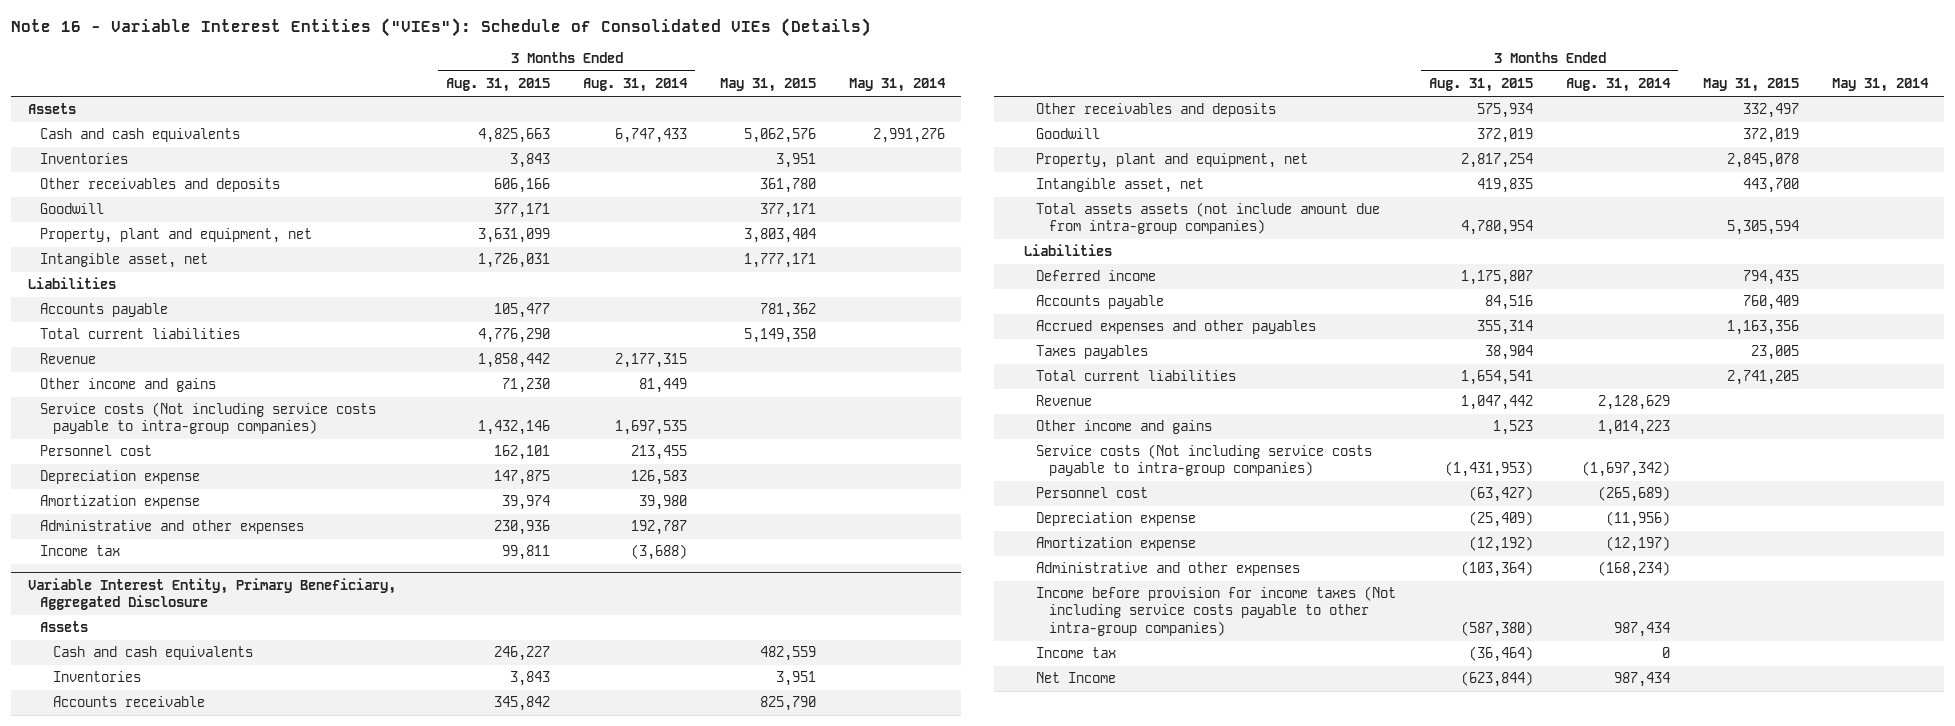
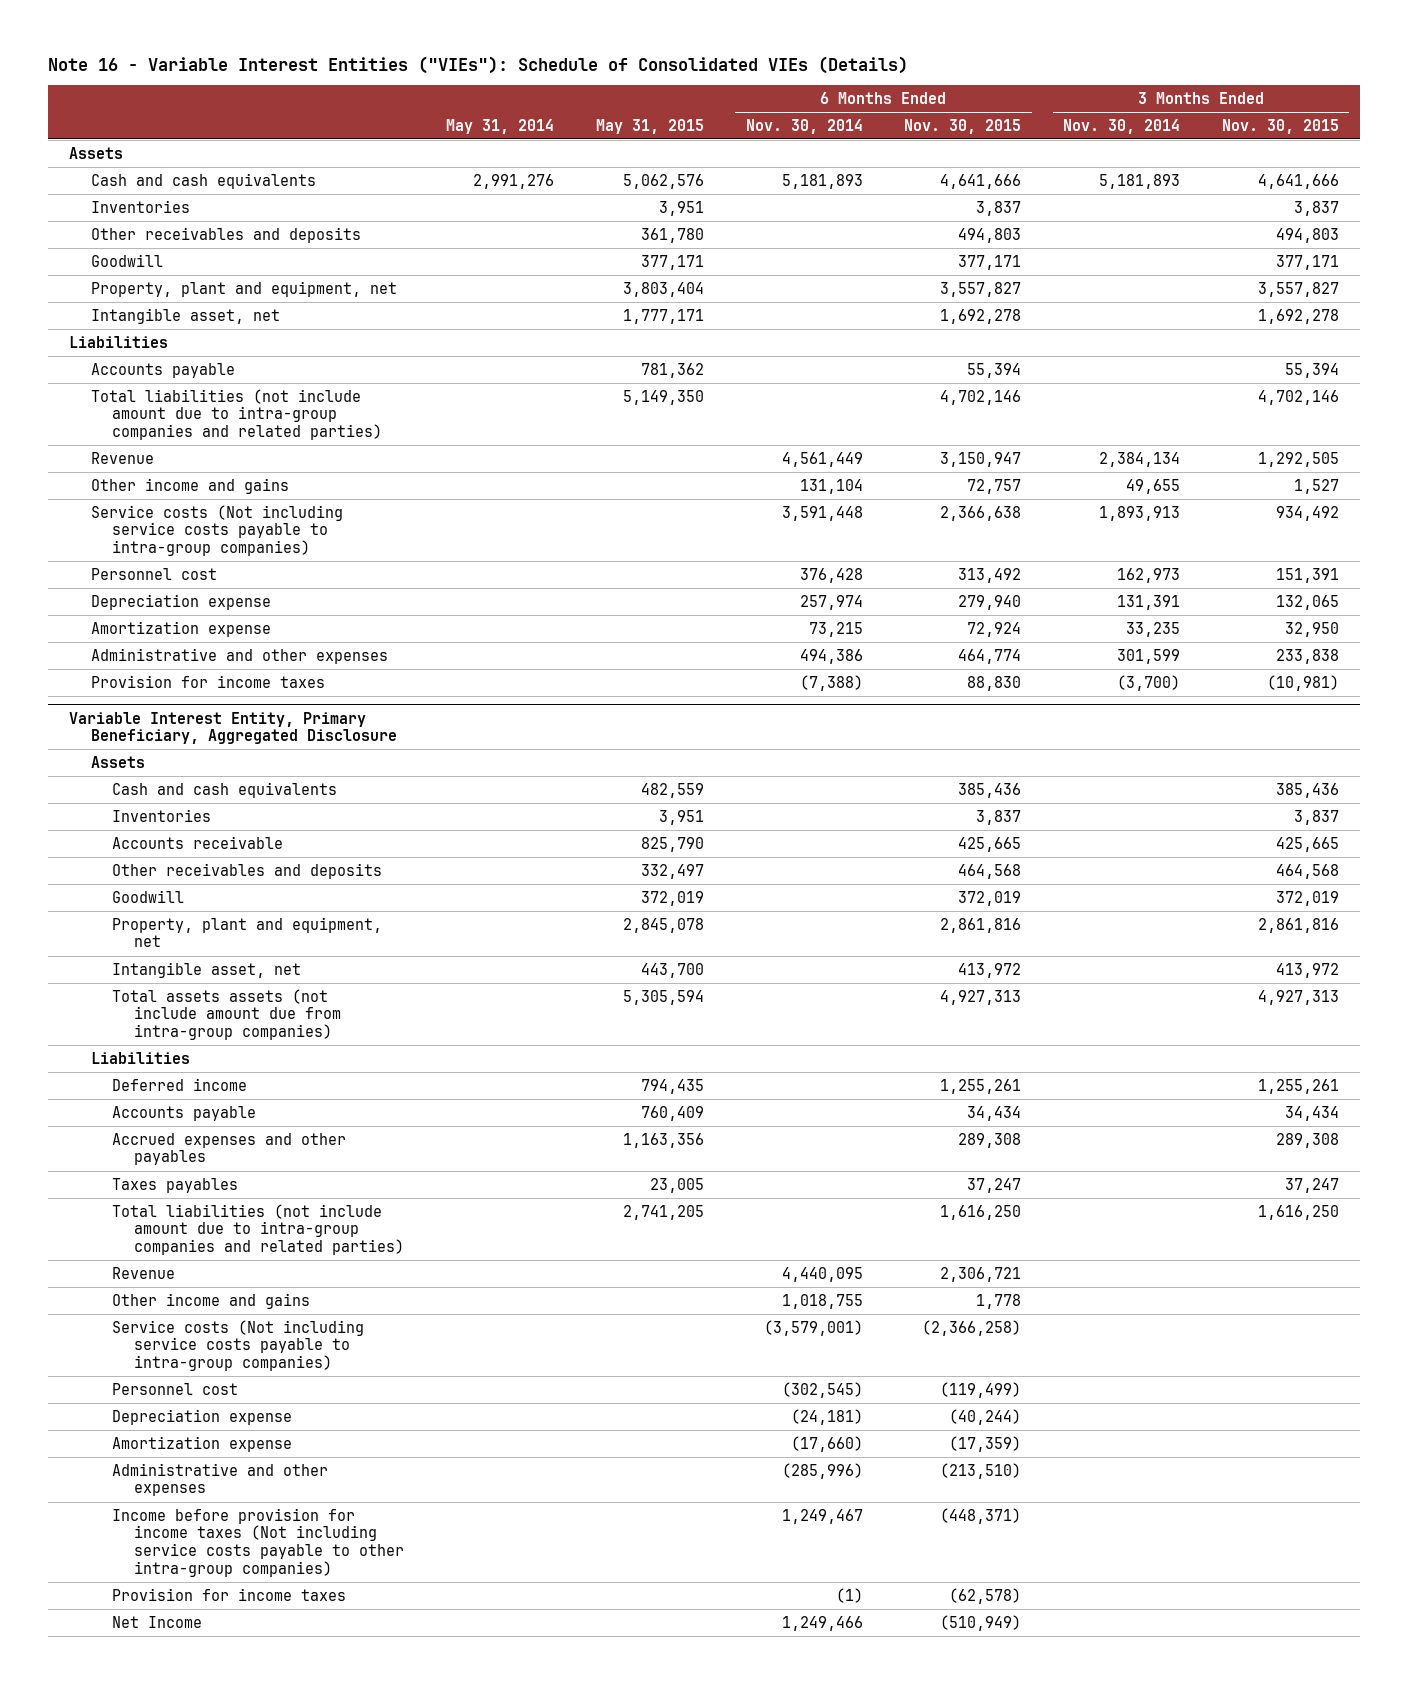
- | 3 Months Ended Aug. 31, 2015 | 3 Months Ended Aug. 31, 2014 | May 31, 2015 | May 31, 2014
+ | May 31, 2014 | May 31, 2015 | 6 Months Ended Nov. 30, 2014 | 6 Months Ended Nov. 30, 2015 | 3 Months Ended Nov. 30, 2014 | 3 Months Ended Nov. 30, 2015
- Total current liabilities | 4,776,290 | | 5,149,350 |
+ Total liabilities (not include amount due to intra-group companies and related parties) | | 5,149,350 | | 4,702,146 | | 4,702,146
- Income tax | 99,811 | (3,688) | |
+ Provision for income taxes | | | (7,388) | 88,830 | (3,700) | (10,981)
@ Variable Interest Entity, Primary Beneficiary, Aggregated Disclosure
- Total current liabilities | 1,654,541 | | 2,741,205 |
+ Total liabilities (not include amount due to intra-group companies and related parties) | | 2,741,205 | | 1,616,250 | | 1,616,250
- Income tax | (36,464) | 0 | |
+ Provision for income taxes | | | (1) | (62,578) | |

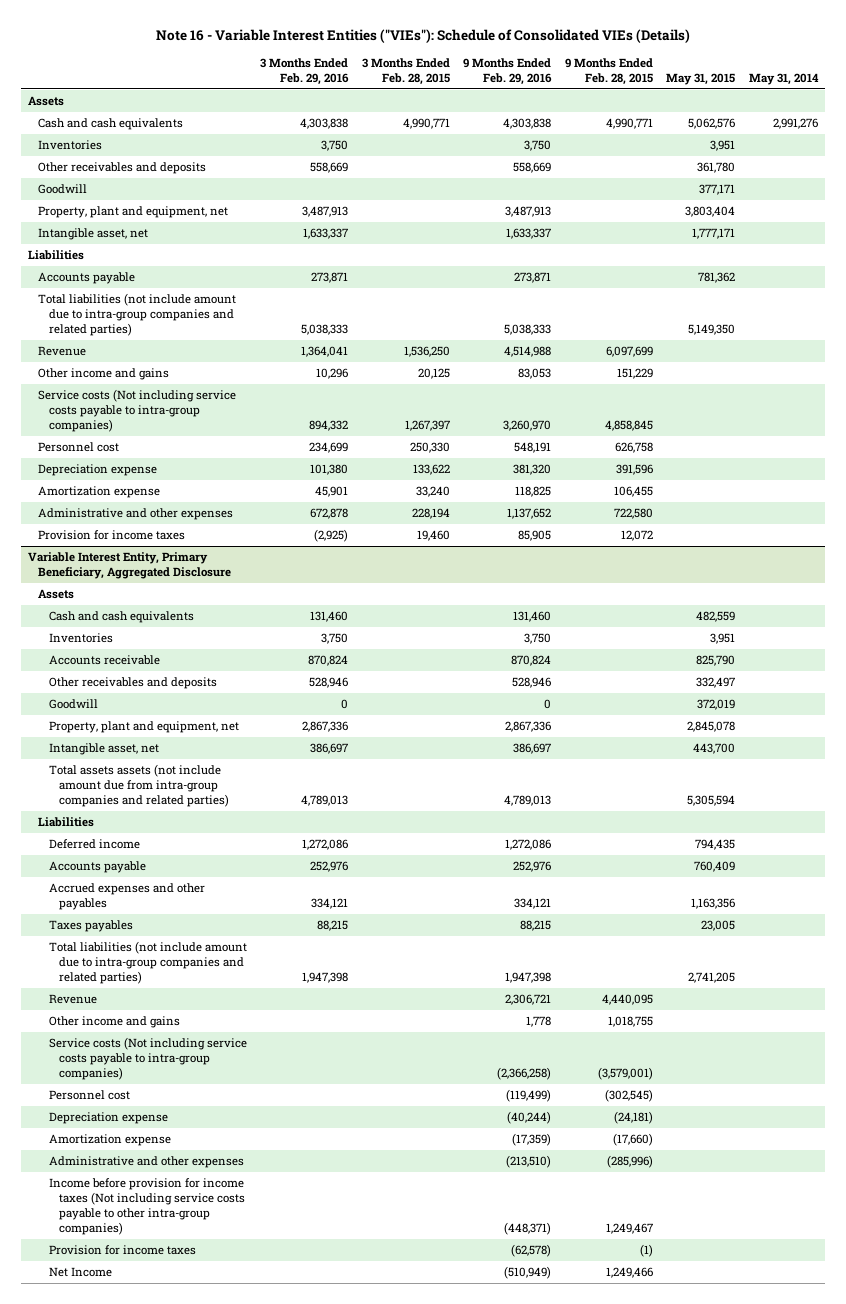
- | May 31, 2014 | May 31, 2015 | 6 Months Ended Nov. 30, 2014 | 6 Months Ended Nov. 30, 2015 | 3 Months Ended Nov. 30, 2014 | 3 Months Ended Nov. 30, 2015
+ | 3 Months Ended Feb. 29, 2016 | 3 Months Ended Feb. 28, 2015 | 9 Months Ended Feb. 29, 2016 | 9 Months Ended Feb. 28, 2015 | May 31, 2015 | May 31, 2014
@ Variable Interest Entity, Primary Beneficiary, Aggregated Disclosure
- Total assets assets (not include amount due from intra-group companies) | | 5,305,594 | | 4,927,313 | | 4,927,313
+ Total assets assets (not include amount due from intra-group companies and related parties) | 4,789,013 | | 4,789,013 | | 5,305,594 |

